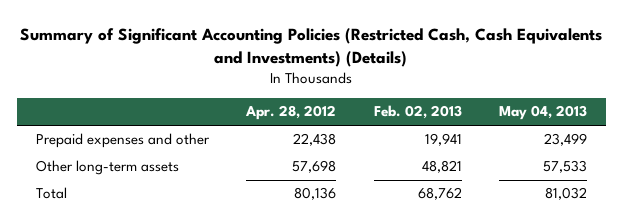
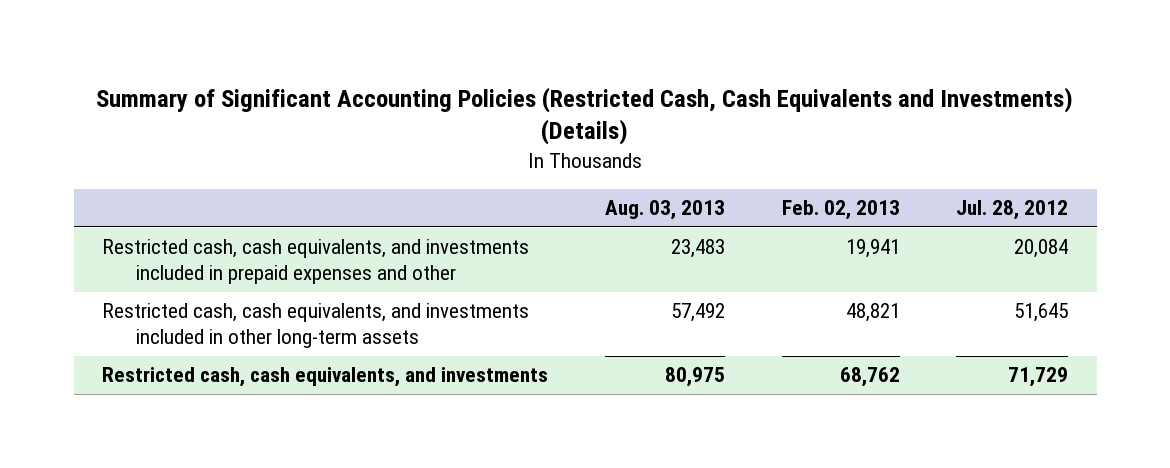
- | Apr. 28, 2012 | Feb. 02, 2013 | May 04, 2013
+ | Aug. 03, 2013 | Feb. 02, 2013 | Jul. 28, 2012
- Prepaid expenses and other | 22,438 | 19,941 | 23,499
- Other long-term assets | 57,698 | 48,821 | 57,533
- Total | 80,136 | 68,762 | 81,032
+ Restricted cash, cash equivalents, and investments included in prepaid expenses and other | 23,483 | 19,941 | 20,084
+ Restricted cash, cash equivalents, and investments included in other long-term assets | 57,492 | 48,821 | 51,645
+ Restricted cash, cash equivalents, and investments | 80,975 | 68,762 | 71,729

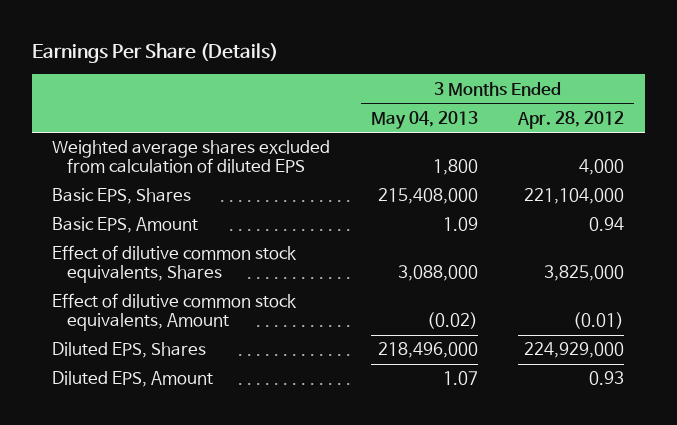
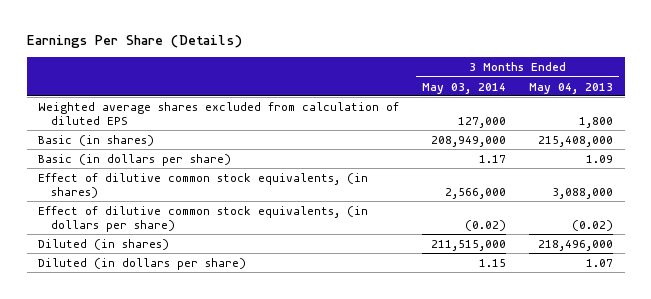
- | 3 Months Ended May 04, 2013 | 3 Months Ended Apr. 28, 2012
+ | 3 Months Ended May 03, 2014 | 3 Months Ended May 04, 2013
- Basic EPS, Shares | 215,408,000 | 221,104,000
- Basic EPS, Amount | 1.09 | 0.94
- Effect of dilutive common stock equivalents, Shares | 3,088,000 | 3,825,000
- Effect of dilutive common stock equivalents, Amount | (0.02) | (0.01)
- Diluted EPS, Shares | 218,496,000 | 224,929,000
- Diluted EPS, Amount | 1.07 | 0.93
+ Basic (in shares) | 208,949,000 | 215,408,000
+ Basic (in dollars per share) | 1.17 | 1.09
+ Effect of dilutive common stock equivalents, (in shares) | 2,566,000 | 3,088,000
+ Effect of dilutive common stock equivalents, (in dollars per share) | (0.02) | (0.02)
+ Diluted (in shares) | 211,515,000 | 218,496,000
+ Diluted (in dollars per share) | 1.15 | 1.07

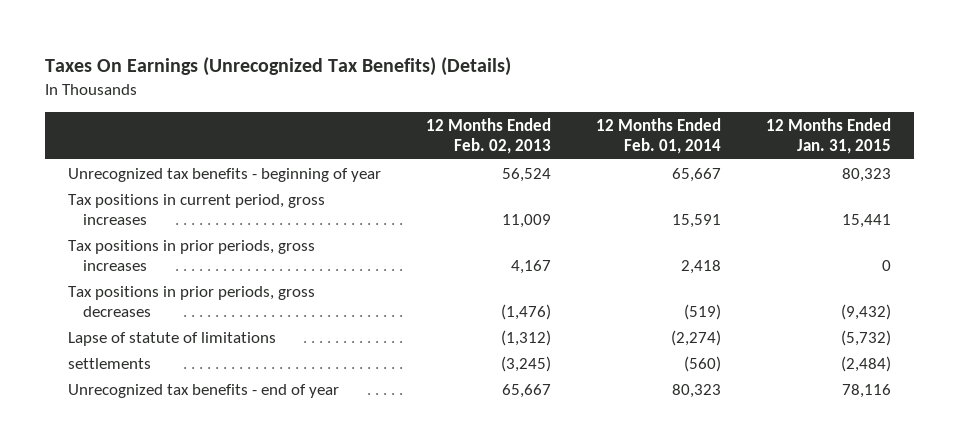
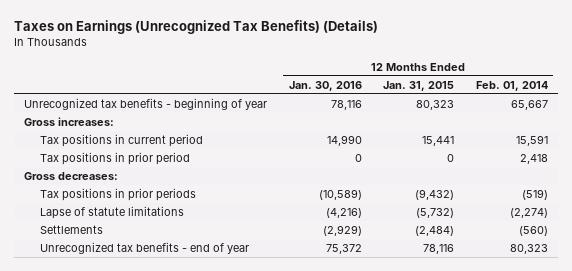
- Taxes On Earnings (Unrecognized Tax Benefits) (Details)
+ Taxes on Earnings (Unrecognized Tax Benefits) (Details)
- | 12 Months Ended Feb. 02, 2013 | 12 Months Ended Feb. 01, 2014 | 12 Months Ended Jan. 31, 2015
+ | 12 Months Ended Jan. 30, 2016 | 12 Months Ended Jan. 31, 2015 | 12 Months Ended Feb. 01, 2014
- Tax positions in current period, gross increases | 11,009 | 15,591 | 15,441
- Tax positions in prior periods, gross increases | 4,167 | 2,418 | 0
- Tax positions in prior periods, gross decreases | (1,476) | (519) | (9,432)
- Lapse of statute of limitations | (1,312) | (2,274) | (5,732)
- settlements | (3,245) | (560) | (2,484)
+ Gross increases:
+ Tax positions in current period | 14,990 | 15,441 | 15,591
+ Tax positions in prior period | 0 | 0 | 2,418
+ Gross decreases:
+ Tax positions in prior periods | (10,589) | (9,432) | (519)
+ Lapse of statute limitations | (4,216) | (5,732) | (2,274)
+ Settlements | (2,929) | (2,484) | (560)

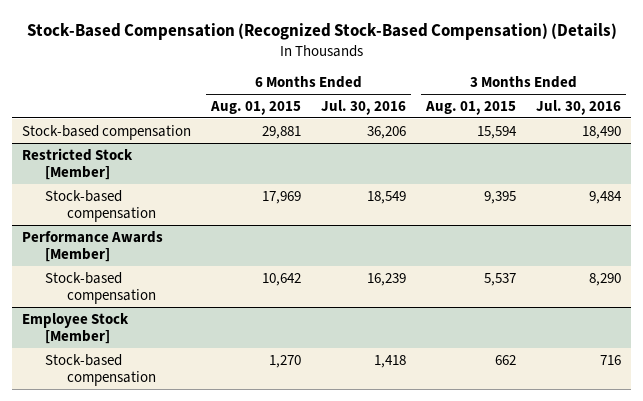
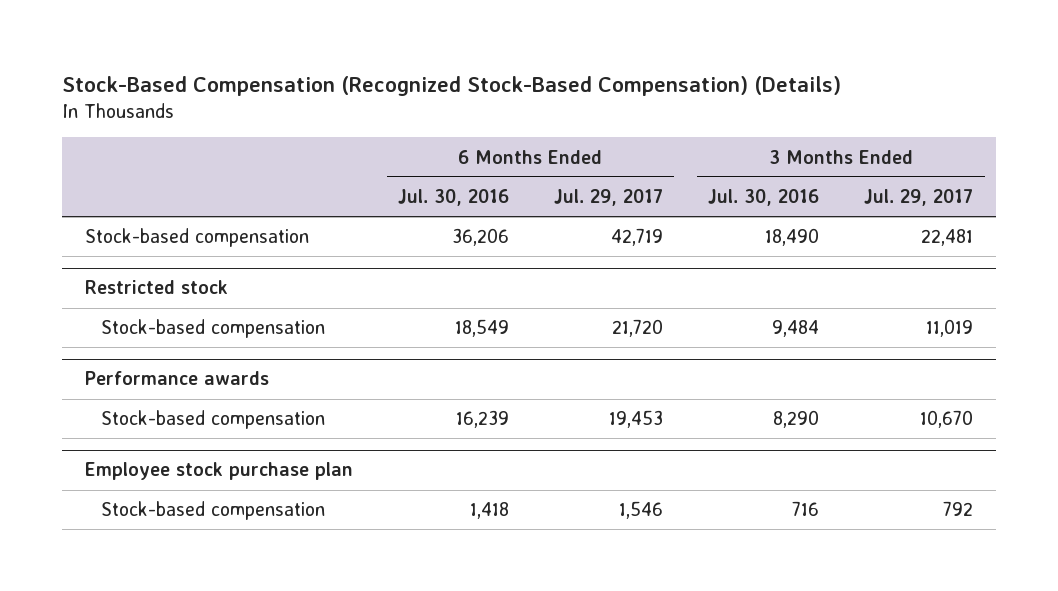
- | 6 Months Ended Aug. 01, 2015 | 6 Months Ended Jul. 30, 2016 | 3 Months Ended Aug. 01, 2015 | 3 Months Ended Jul. 30, 2016
+ | 6 Months Ended Jul. 30, 2016 | 6 Months Ended Jul. 29, 2017 | 3 Months Ended Jul. 30, 2016 | 3 Months Ended Jul. 29, 2017
- Restricted Stock [Member]
+ Restricted stock
- Performance Awards [Member]
+ Performance awards
- Employee Stock [Member]
+ Employee stock purchase plan

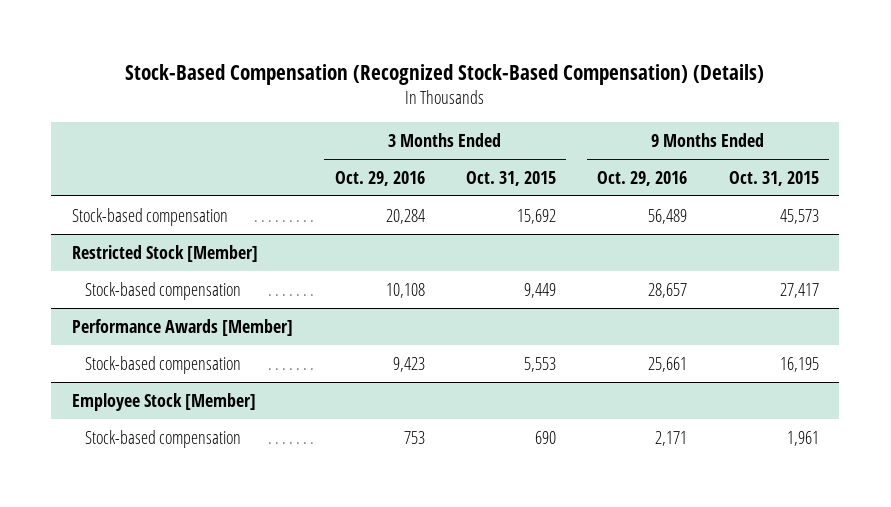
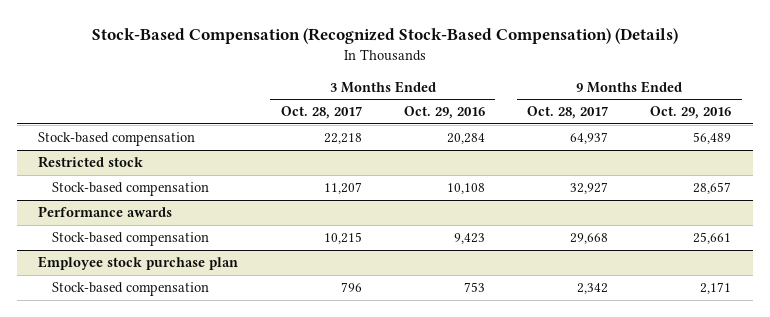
- | 3 Months Ended Oct. 29, 2016 | 3 Months Ended Oct. 31, 2015 | 9 Months Ended Oct. 29, 2016 | 9 Months Ended Oct. 31, 2015
+ | 3 Months Ended Oct. 28, 2017 | 3 Months Ended Oct. 29, 2016 | 9 Months Ended Oct. 28, 2017 | 9 Months Ended Oct. 29, 2016
- Restricted Stock [Member]
+ Restricted stock
- Performance Awards [Member]
+ Performance awards
- Employee Stock [Member]
+ Employee stock purchase plan

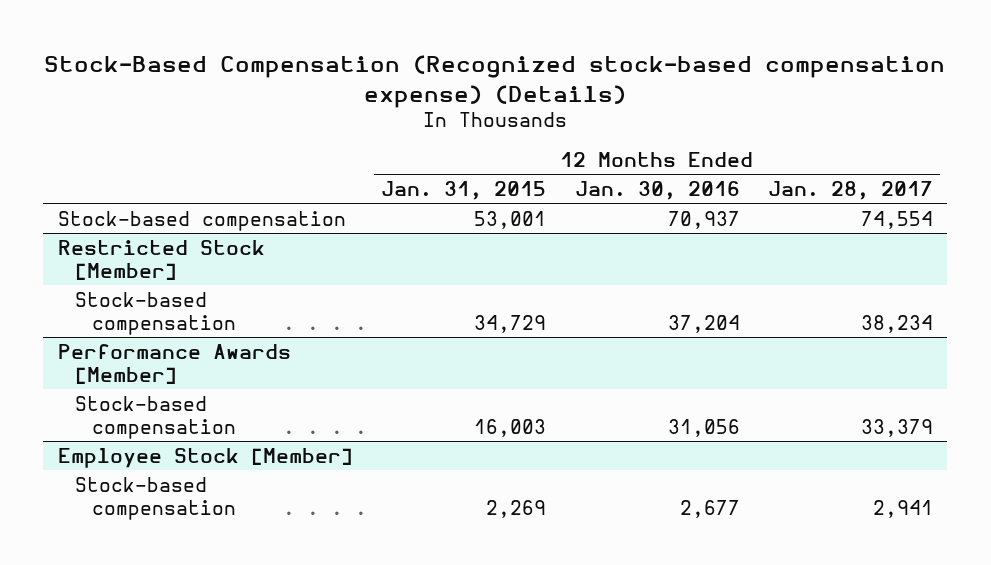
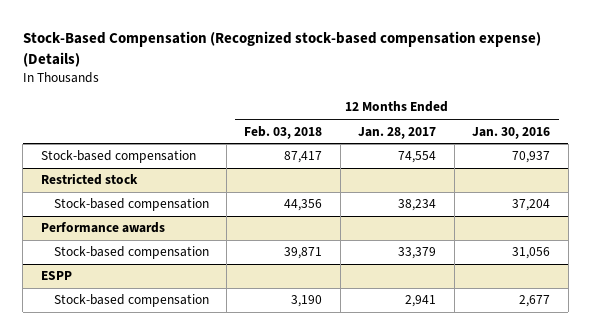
- | 12 Months Ended Jan. 31, 2015 | 12 Months Ended Jan. 30, 2016 | 12 Months Ended Jan. 28, 2017
+ | 12 Months Ended Feb. 03, 2018 | 12 Months Ended Jan. 28, 2017 | 12 Months Ended Jan. 30, 2016
- Restricted Stock [Member]
+ Restricted stock
- Performance Awards [Member]
+ Performance awards
- Employee Stock [Member]
+ ESPP

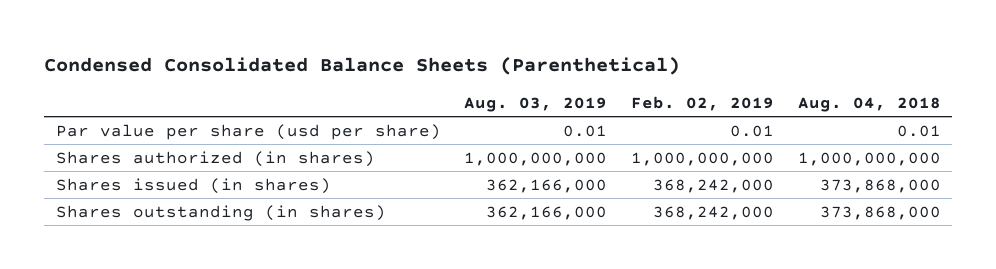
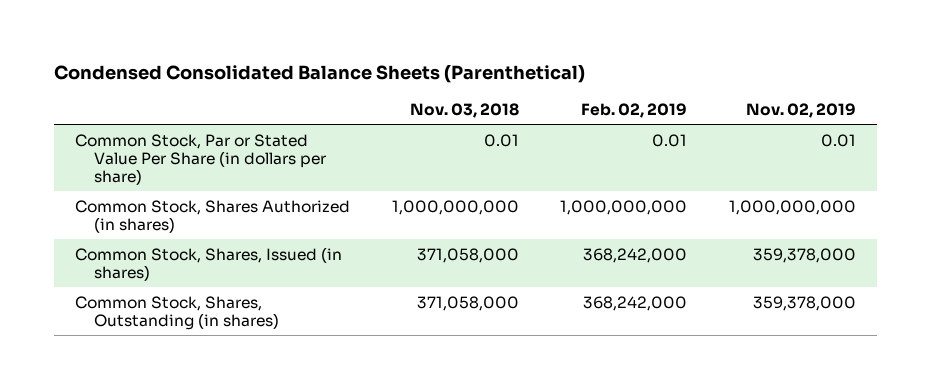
- | Aug. 03, 2019 | Feb. 02, 2019 | Aug. 04, 2018
+ | Nov. 03, 2018 | Feb. 02, 2019 | Nov. 02, 2019
- Par value per share (usd per share) | 0.01 | 0.01 | 0.01
- Shares authorized (in shares) | 1,000,000,000 | 1,000,000,000 | 1,000,000,000
- Shares issued (in shares) | 362,166,000 | 368,242,000 | 373,868,000
- Shares outstanding (in shares) | 362,166,000 | 368,242,000 | 373,868,000
+ Common Stock, Par or Stated Value Per Share (in dollars per share) | 0.01 | 0.01 | 0.01
+ Common Stock, Shares Authorized (in shares) | 1,000,000,000 | 1,000,000,000 | 1,000,000,000
+ Common Stock, Shares, Issued (in shares) | 371,058,000 | 368,242,000 | 359,378,000
+ Common Stock, Shares, Outstanding (in shares) | 371,058,000 | 368,242,000 | 359,378,000

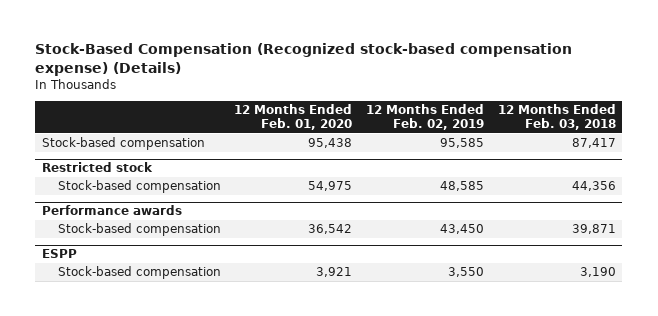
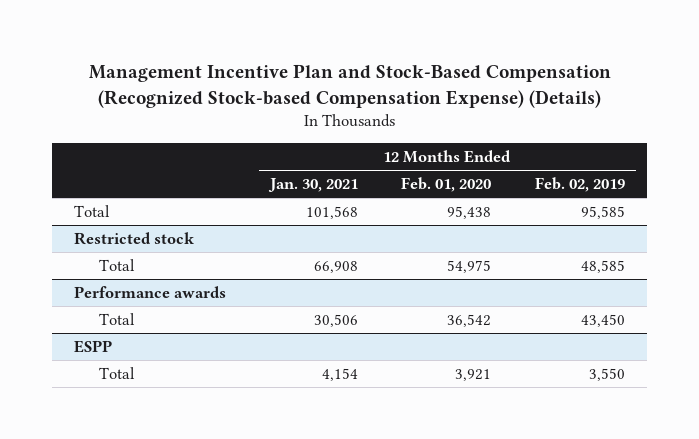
- Stock-Based Compensation (Recognized stock-based compensation expense) (Details)
+ Management Incentive Plan and Stock-Based Compensation (Recognized Stock-based Compensation Expense) (Details)
- | 12 Months Ended Feb. 01, 2020 | 12 Months Ended Feb. 02, 2019 | 12 Months Ended Feb. 03, 2018
+ | 12 Months Ended Jan. 30, 2021 | 12 Months Ended Feb. 01, 2020 | 12 Months Ended Feb. 02, 2019
- Stock-based compensation | 95,438 | 95,585 | 87,417
+ Total | 101,568 | 95,438 | 95,585
@ Restricted stock
- Stock-based compensation | 54,975 | 48,585 | 44,356
+ Total | 66,908 | 54,975 | 48,585
@ Performance awards
- Stock-based compensation | 36,542 | 43,450 | 39,871
+ Total | 30,506 | 36,542 | 43,450
@ ESPP
- Stock-based compensation | 3,921 | 3,550 | 3,190
+ Total | 4,154 | 3,921 | 3,550

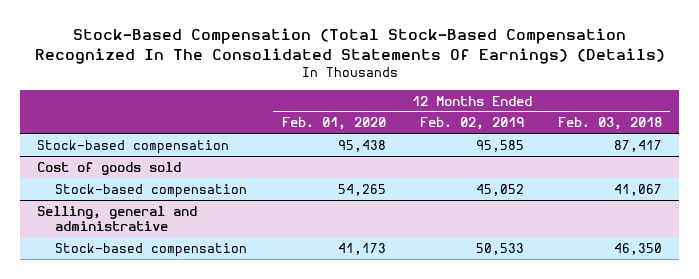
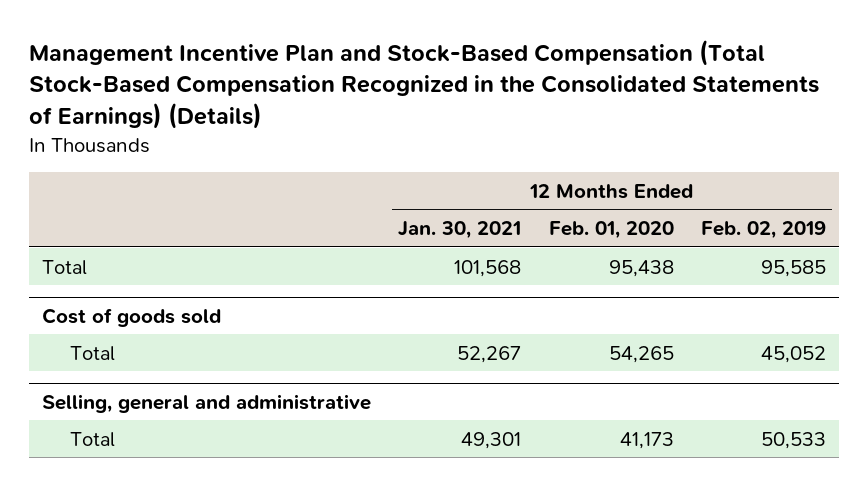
- Stock-Based Compensation (Total Stock-Based Compensation Recognized In The Consolidated Statements Of Earnings) (Details)
+ Management Incentive Plan and Stock-Based Compensation (Total Stock-Based Compensation Recognized in the Consolidated Statements of Earnings) (Details)
- | 12 Months Ended Feb. 01, 2020 | 12 Months Ended Feb. 02, 2019 | 12 Months Ended Feb. 03, 2018
+ | 12 Months Ended Jan. 30, 2021 | 12 Months Ended Feb. 01, 2020 | 12 Months Ended Feb. 02, 2019
- Stock-based compensation | 95,438 | 95,585 | 87,417
+ Total | 101,568 | 95,438 | 95,585
@ Cost of goods sold
- Stock-based compensation | 54,265 | 45,052 | 41,067
+ Total | 52,267 | 54,265 | 45,052
@ Selling, general and administrative
- Stock-based compensation | 41,173 | 50,533 | 46,350
+ Total | 49,301 | 41,173 | 50,533

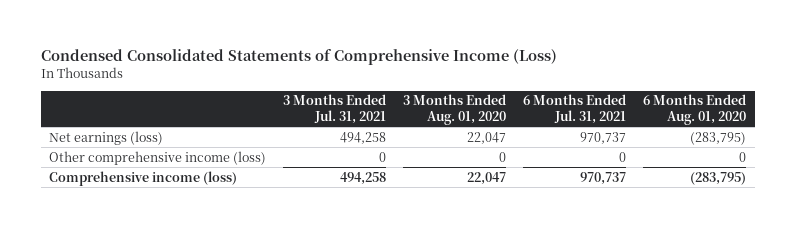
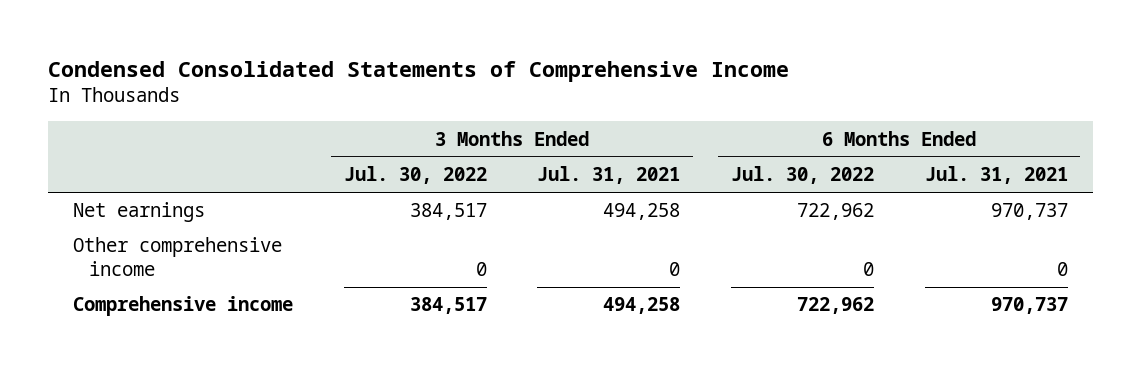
- Condensed Consolidated Statements of Comprehensive Income (Loss)
+ Condensed Consolidated Statements of Comprehensive Income
- | 3 Months Ended Jul. 31, 2021 | 3 Months Ended Aug. 01, 2020 | 6 Months Ended Jul. 31, 2021 | 6 Months Ended Aug. 01, 2020
+ | 3 Months Ended Jul. 30, 2022 | 3 Months Ended Jul. 31, 2021 | 6 Months Ended Jul. 30, 2022 | 6 Months Ended Jul. 31, 2021
- Net earnings (loss) | 494,258 | 22,047 | 970,737 | (283,795)
- Other comprehensive income (loss) | 0 | 0 | 0 | 0
- Comprehensive income (loss) | 494,258 | 22,047 | 970,737 | (283,795)
+ Net earnings | 384,517 | 494,258 | 722,962 | 970,737
+ Other comprehensive income | 0 | 0 | 0 | 0
+ Comprehensive income | 384,517 | 494,258 | 722,962 | 970,737

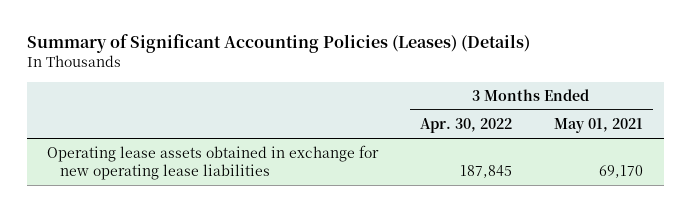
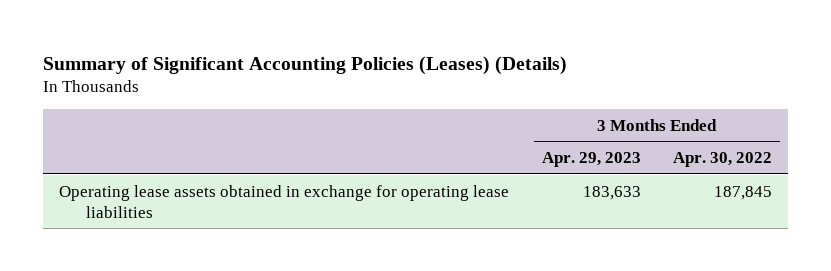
- | 3 Months Ended Apr. 30, 2022 | 3 Months Ended May 01, 2021
+ | 3 Months Ended Apr. 29, 2023 | 3 Months Ended Apr. 30, 2022
- Operating lease assets obtained in exchange for new operating lease liabilities | 187,845 | 69,170
+ Operating lease assets obtained in exchange for operating lease liabilities | 183,633 | 187,845

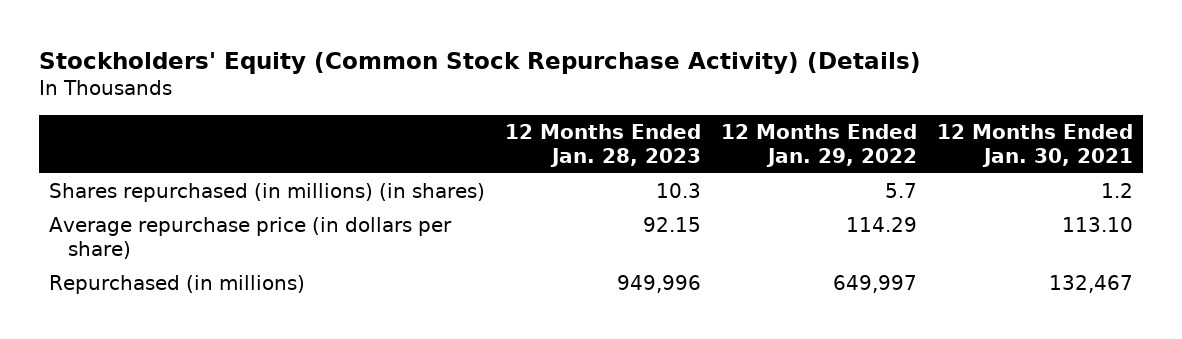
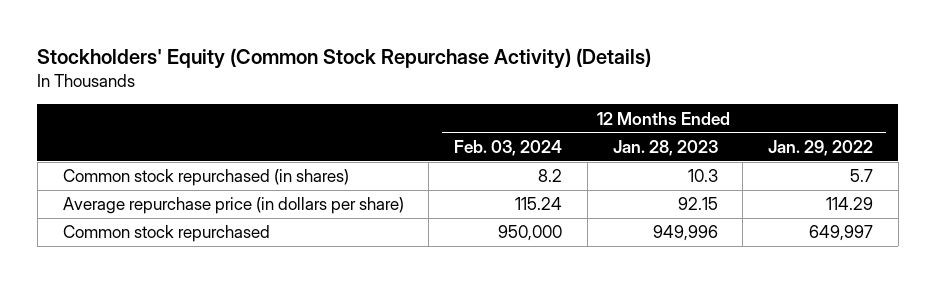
- | 12 Months Ended Jan. 28, 2023 | 12 Months Ended Jan. 29, 2022 | 12 Months Ended Jan. 30, 2021
+ | 12 Months Ended Feb. 03, 2024 | 12 Months Ended Jan. 28, 2023 | 12 Months Ended Jan. 29, 2022
- Shares repurchased (in millions) (in shares) | 10.3 | 5.7 | 1.2
+ Common stock repurchased (in shares) | 8.2 | 10.3 | 5.7
- Repurchased (in millions) | 949,996 | 649,997 | 132,467
+ Common stock repurchased | 950,000 | 949,996 | 649,997

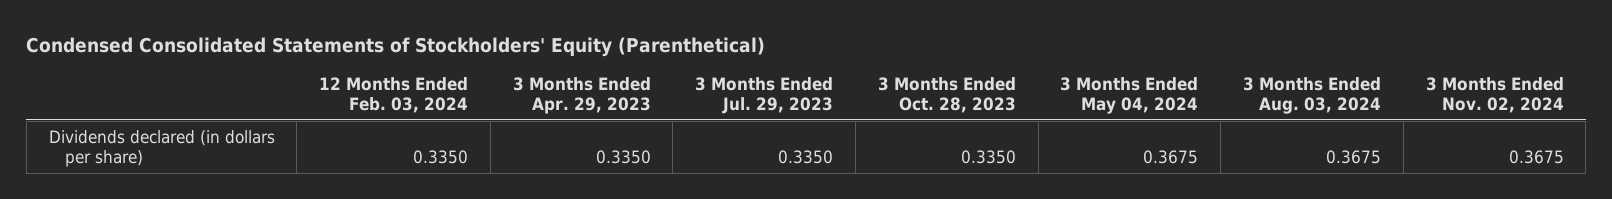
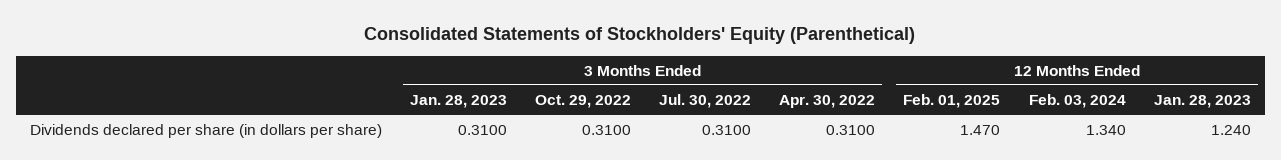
- Condensed Consolidated Statements of Stockholders' Equity (Parenthetical)
+ Consolidated Statements of Stockholders' Equity (Parenthetical)
- | 12 Months Ended Feb. 03, 2024 | 3 Months Ended Apr. 29, 2023 | 3 Months Ended Jul. 29, 2023 | 3 Months Ended Oct. 28, 2023 | 3 Months Ended May 04, 2024 | 3 Months Ended Aug. 03, 2024 | 3 Months Ended Nov. 02, 2024
+ | 3 Months Ended Jan. 28, 2023 | 3 Months Ended Oct. 29, 2022 | 3 Months Ended Jul. 30, 2022 | 3 Months Ended Apr. 30, 2022 | 12 Months Ended Feb. 01, 2025 | 12 Months Ended Feb. 03, 2024 | 12 Months Ended Jan. 28, 2023
- Dividends declared (in dollars per share) | 0.3350 | 0.3350 | 0.3350 | 0.3350 | 0.3675 | 0.3675 | 0.3675
+ Dividends declared per share (in dollars per share) | 0.3100 | 0.3100 | 0.3100 | 0.3100 | 1.470 | 1.340 | 1.240

